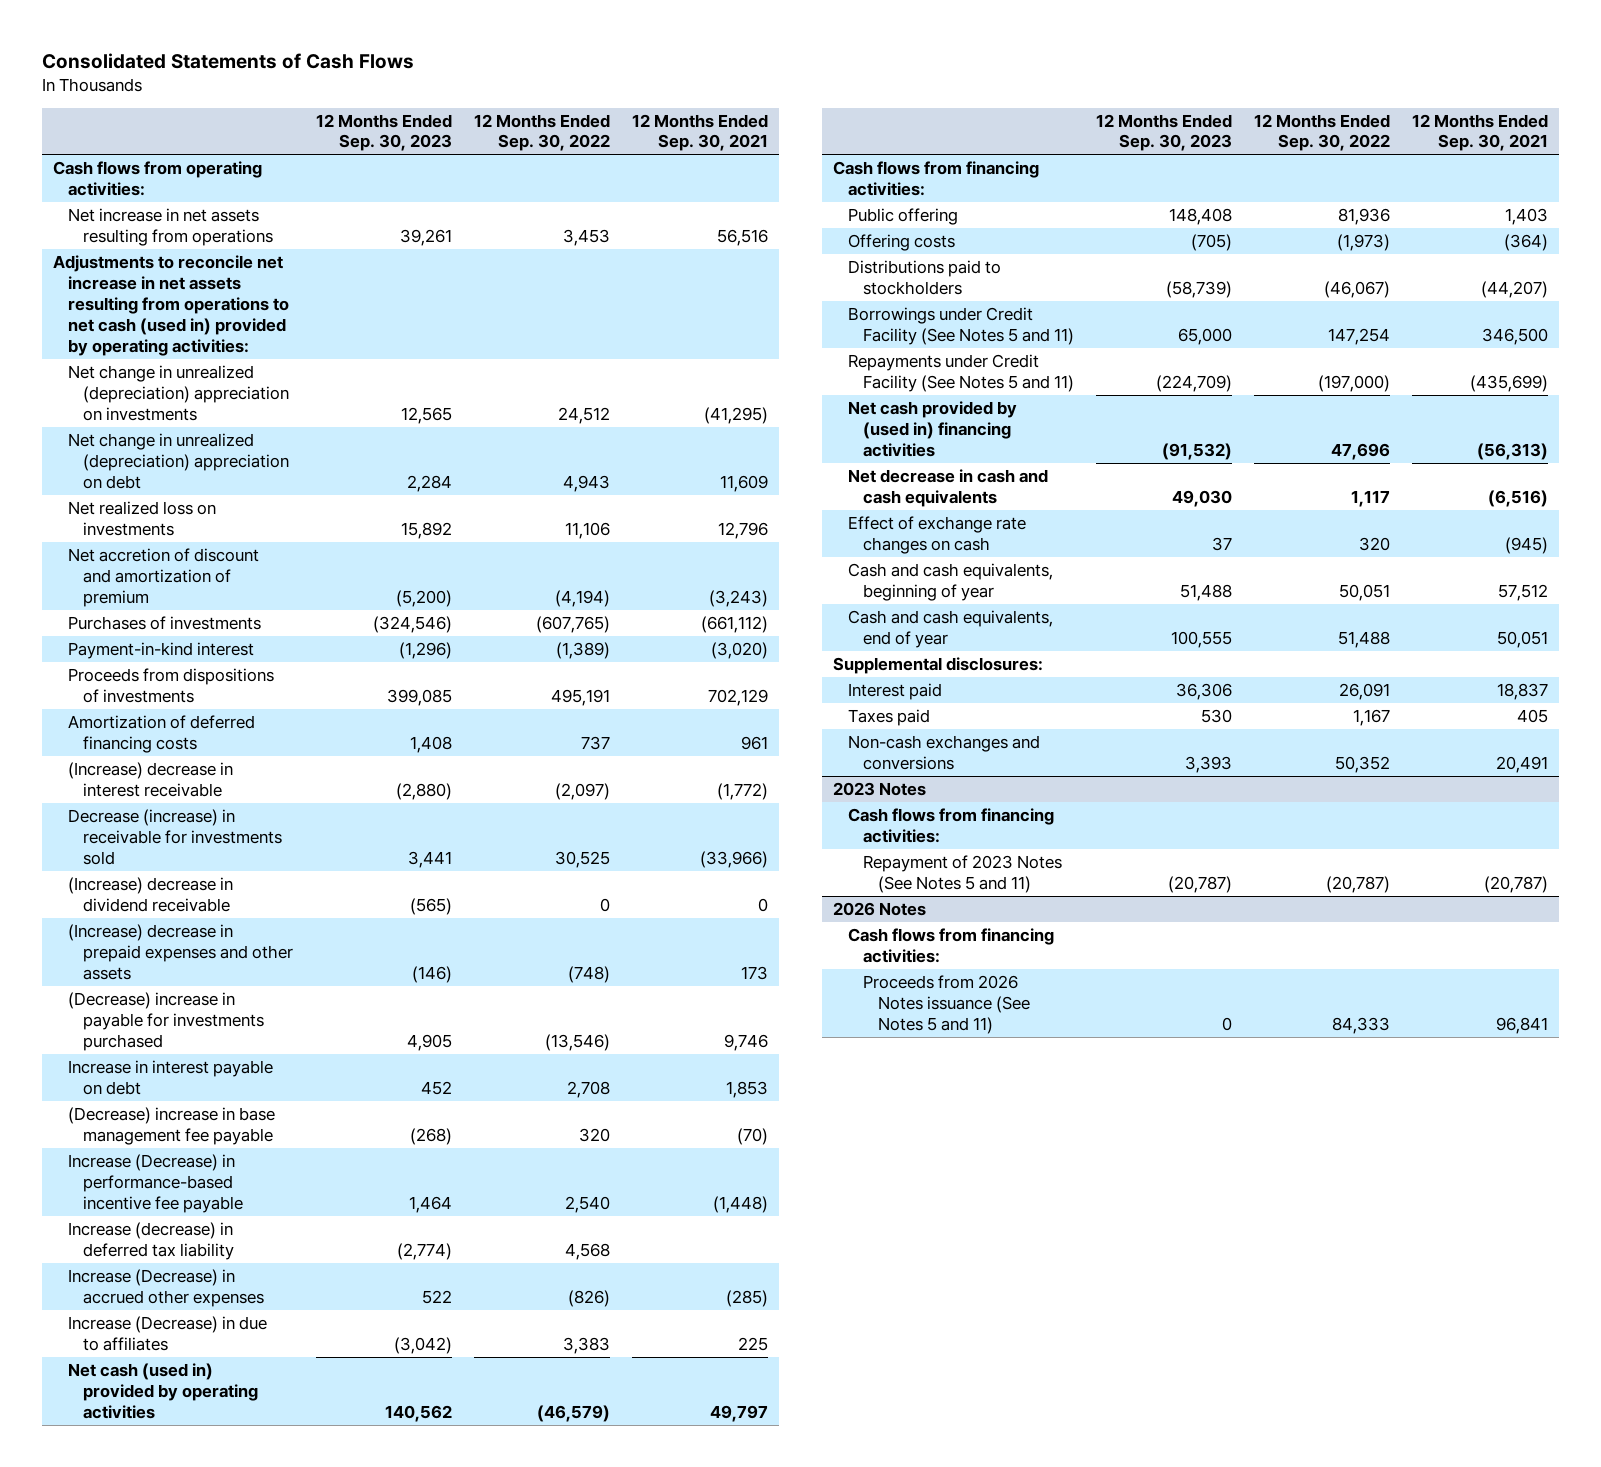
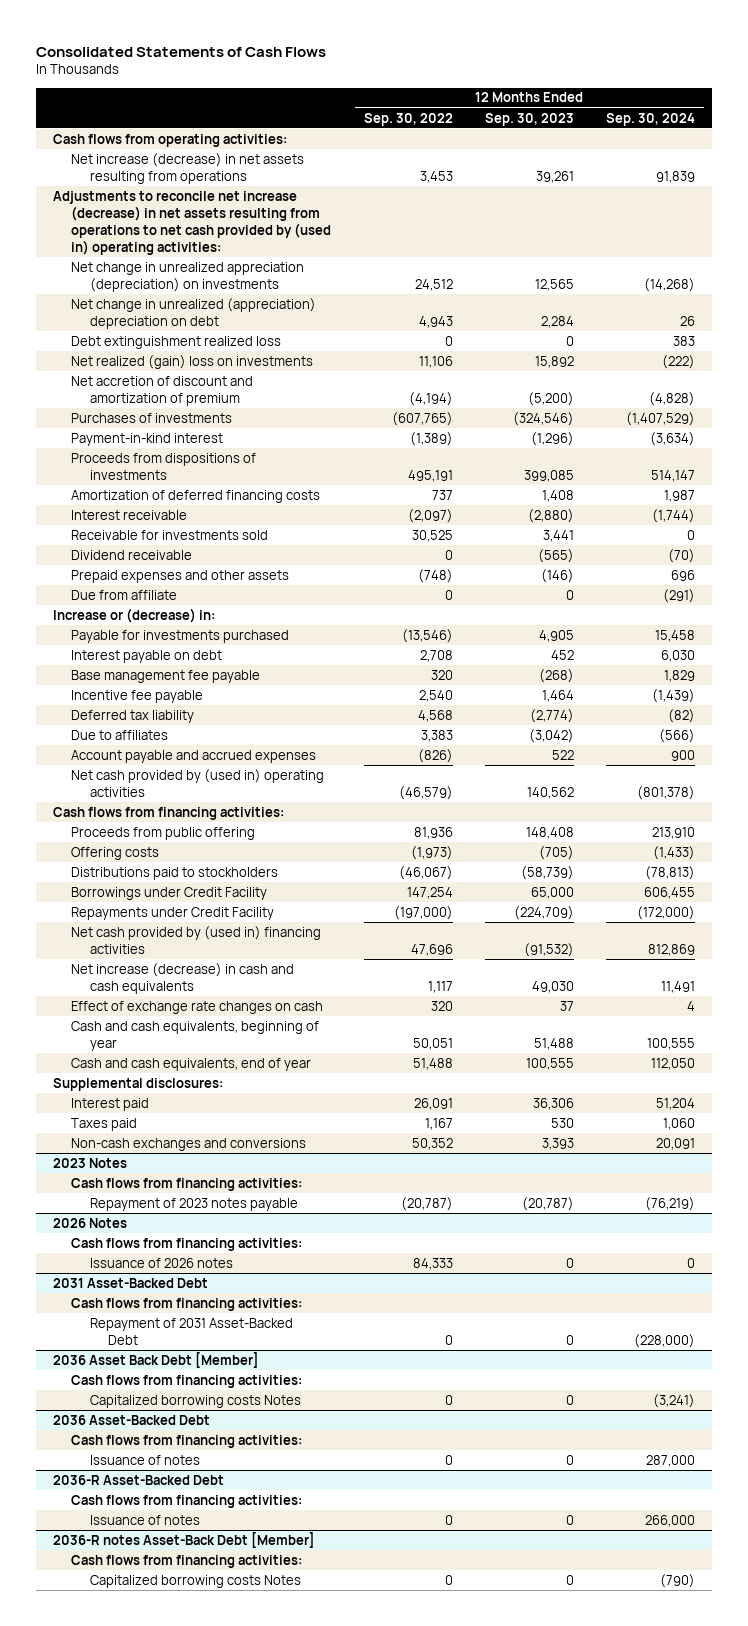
- | 12 Months Ended Sep. 30, 2023 | 12 Months Ended Sep. 30, 2022 | 12 Months Ended Sep. 30, 2021
+ | 12 Months Ended Sep. 30, 2022 | 12 Months Ended Sep. 30, 2023 | 12 Months Ended Sep. 30, 2024
- Net increase in net assets resulting from operations | 39,261 | 3,453 | 56,516
- Adjustments to reconcile net increase in net assets resulting from operations to net cash (used in) provided by operating activities:
- Net change in unrealized (depreciation) appreciation on investments | 12,565 | 24,512 | (41,295)
- Net change in unrealized (depreciation) appreciation on debt | 2,284 | 4,943 | 11,609
- Net realized loss on investments | 15,892 | 11,106 | 12,796
+ Net increase (decrease) in net assets resulting from operations | 3,453 | 39,261 | 91,839
+ Adjustments to reconcile net increase (decrease) in net assets resulting from operations to net cash provided by (used in) operating activities:
+ Net change in unrealized appreciation (depreciation) on investments | 24,512 | 12,565 | (14,268)
+ Net change in unrealized (appreciation) depreciation on debt | 4,943 | 2,284 | 26
+ Debt extinguishment realized loss | 0 | 0 | 383
+ Net realized (gain) loss on investments | 11,106 | 15,892 | (222)
- (Increase) decrease in interest receivable | (2,880) | (2,097) | (1,772)
- Decrease (increase) in receivable for investments sold | 3,441 | 30,525 | (33,966)
- (Increase) decrease in dividend receivable | (565) | 0 | 0
- (Increase) decrease in prepaid expenses and other assets | (146) | (748) | 173
- (Decrease) increase in payable for investments purchased | 4,905 | (13,546) | 9,746
- Increase in interest payable on debt | 452 | 2,708 | 1,853
- (Decrease) increase in base management fee payable | (268) | 320 | (70)
- Increase (Decrease) in performance-based incentive fee payable | 1,464 | 2,540 | (1,448)
- Increase (decrease) in deferred tax liability | (2,774) | 4,568 |
- Increase (Decrease) in accrued other expenses | 522 | (826) | (285)
- Increase (Decrease) in due to affiliates | (3,042) | 3,383 | 225
- Net cash (used in) provided by operating activities | 140,562 | (46,579) | 49,797
+ Interest receivable | (2,097) | (2,880) | (1,744)
+ Receivable for investments sold | 30,525 | 3,441 | 0
+ Dividend receivable | 0 | (565) | (70)
+ Prepaid expenses and other assets | (748) | (146) | 696
+ Due from affiliate | 0 | 0 | (291)
+ Increase or (decrease) in:
+ Payable for investments purchased | (13,546) | 4,905 | 15,458
+ Interest payable on debt | 2,708 | 452 | 6,030
+ Base management fee payable | 320 | (268) | 1,829
+ Incentive fee payable | 2,540 | 1,464 | (1,439)
+ Deferred tax liability | 4,568 | (2,774) | (82)
+ Due to affiliates | 3,383 | (3,042) | (566)
+ Account payable and accrued expenses | (826) | 522 | 900
+ Net cash provided by (used in) operating activities | (46,579) | 140,562 | (801,378)
- Public offering | 148,408 | 81,936 | 1,403
+ Proceeds from public offering | 81,936 | 148,408 | 213,910
- Borrowings under Credit Facility (See Notes 5 and 11) | 65,000 | 147,254 | 346,500
- Repayments under Credit Facility (See Notes 5 and 11) | (224,709) | (197,000) | (435,699)
+ Borrowings under Credit Facility | 147,254 | 65,000 | 606,455
+ Repayments under Credit Facility | (197,000) | (224,709) | (172,000)
- Net decrease in cash and cash equivalents | 49,030 | 1,117 | (6,516)
+ Net increase (decrease) in cash and cash equivalents | 1,117 | 49,030 | 11,491
@ 2023 Notes
- Repayment of 2023 Notes (See Notes 5 and 11) | (20,787) | (20,787) | (20,787)
+ Repayment of 2023 notes payable | (20,787) | (20,787) | (76,219)
@ 2026 Notes
- Proceeds from 2026 Notes issuance (See Notes 5 and 11) | 0 | 84,333 | 96,841
+ Issuance of 2026 notes | 84,333 | 0 | 0
+ 2031 Asset-Backed Debt
+ Cash flows from financing activities:
+ Repayment of 2031 Asset-Backed Debt | 0 | 0 | (228,000)
+ 2036 Asset Back Debt [Member]
+ Cash flows from financing activities:
+ Capitalized borrowing costs Notes | 0 | 0 | (3,241)
+ 2036 Asset-Backed Debt
+ Cash flows from financing activities:
+ Issuance of notes | 0 | 0 | 287,000
+ 2036-R Asset-Backed Debt
+ Cash flows from financing activities:
+ Issuance of notes | 0 | 0 | 266,000
+ 2036-R notes Asset-Back Debt [Member]
+ Cash flows from financing activities:
+ Capitalized borrowing costs Notes | 0 | 0 | (790)

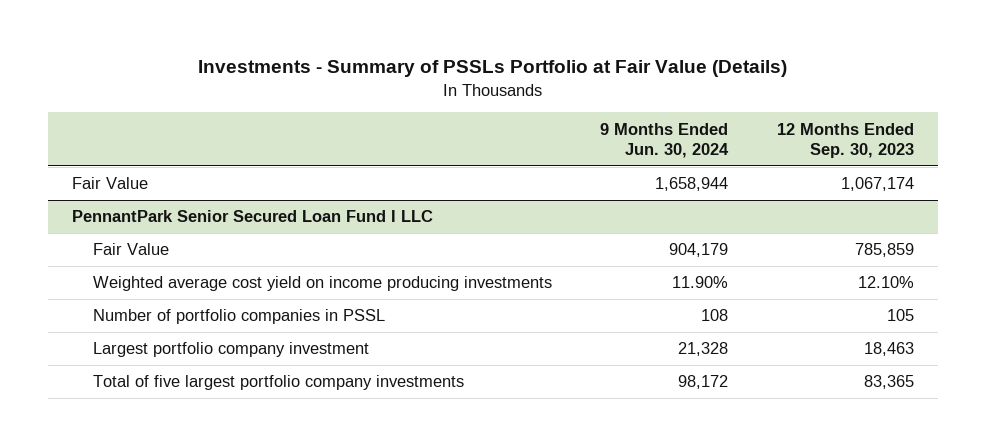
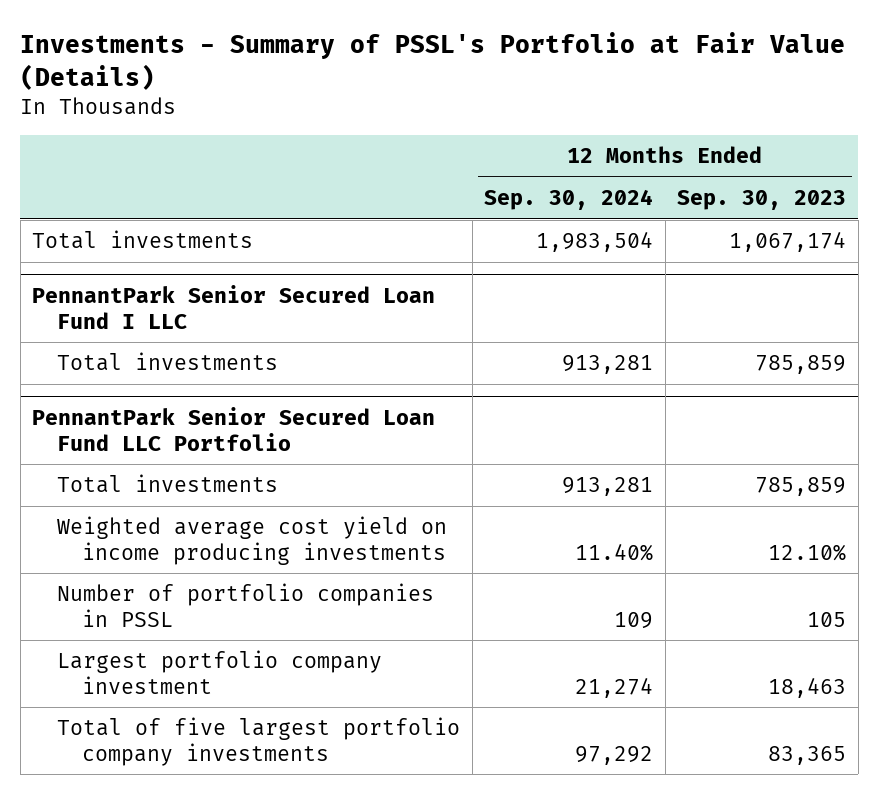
- Investments - Summary of PSSLs Portfolio at Fair Value (Details)
+ Investments - Summary of PSSL's Portfolio at Fair Value (Details)
- | 9 Months Ended Jun. 30, 2024 | 12 Months Ended Sep. 30, 2023
+ | 12 Months Ended Sep. 30, 2024 | 12 Months Ended Sep. 30, 2023
- Fair Value | 1,658,944 | 1,067,174
+ Total investments | 1,983,504 | 1,067,174
@ PennantPark Senior Secured Loan Fund I LLC
- Fair Value | 904,179 | 785,859
+ Total investments | 913,281 | 785,859
+ PennantPark Senior Secured Loan Fund LLC Portfolio
+ Total investments | 913,281 | 785,859

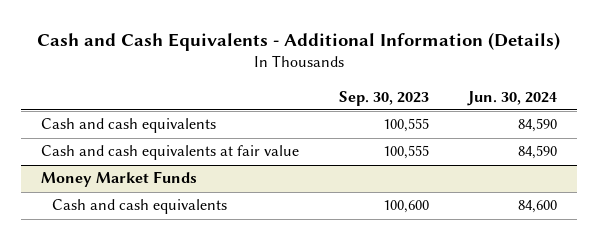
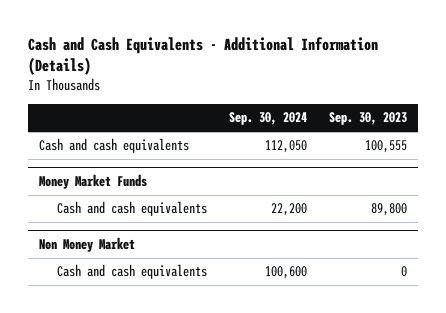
- | Sep. 30, 2023 | Jun. 30, 2024
+ | Sep. 30, 2024 | Sep. 30, 2023
- Cash and cash equivalents at fair value | 100,555 | 84,590
@ Money Market Funds
- Cash and cash equivalents | 100,600 | 84,600
+ Cash and cash equivalents | 22,200 | 89,800
+ Non Money Market
+ Cash and cash equivalents | 100,600 | 0

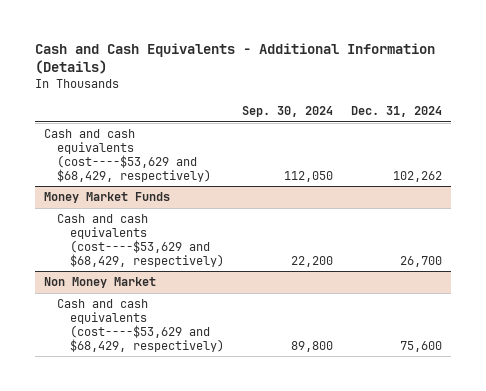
- | Sep. 30, 2024 | Sep. 30, 2023
+ | Sep. 30, 2024 | Dec. 31, 2024
- Cash and cash equivalents | 112,050 | 100,555
+ Cash and cash equivalents (cost----$53,629 and $68,429, respectively) | 112,050 | 102,262
@ Money Market Funds
- Cash and cash equivalents | 22,200 | 89,800
+ Cash and cash equivalents (cost----$53,629 and $68,429, respectively) | 22,200 | 26,700
@ Non Money Market
- Cash and cash equivalents | 100,600 | 0
+ Cash and cash equivalents (cost----$53,629 and $68,429, respectively) | 89,800 | 75,600

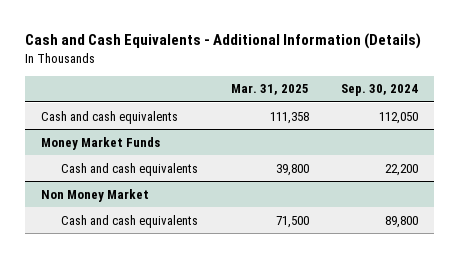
- | Sep. 30, 2024 | Dec. 31, 2024
+ | Mar. 31, 2025 | Sep. 30, 2024
- Cash and cash equivalents (cost----$53,629 and $68,429, respectively) | 112,050 | 102,262
+ Cash and cash equivalents | 111,358 | 112,050
@ Money Market Funds
- Cash and cash equivalents (cost----$53,629 and $68,429, respectively) | 22,200 | 26,700
+ Cash and cash equivalents | 39,800 | 22,200
@ Non Money Market
- Cash and cash equivalents (cost----$53,629 and $68,429, respectively) | 89,800 | 75,600
+ Cash and cash equivalents | 71,500 | 89,800

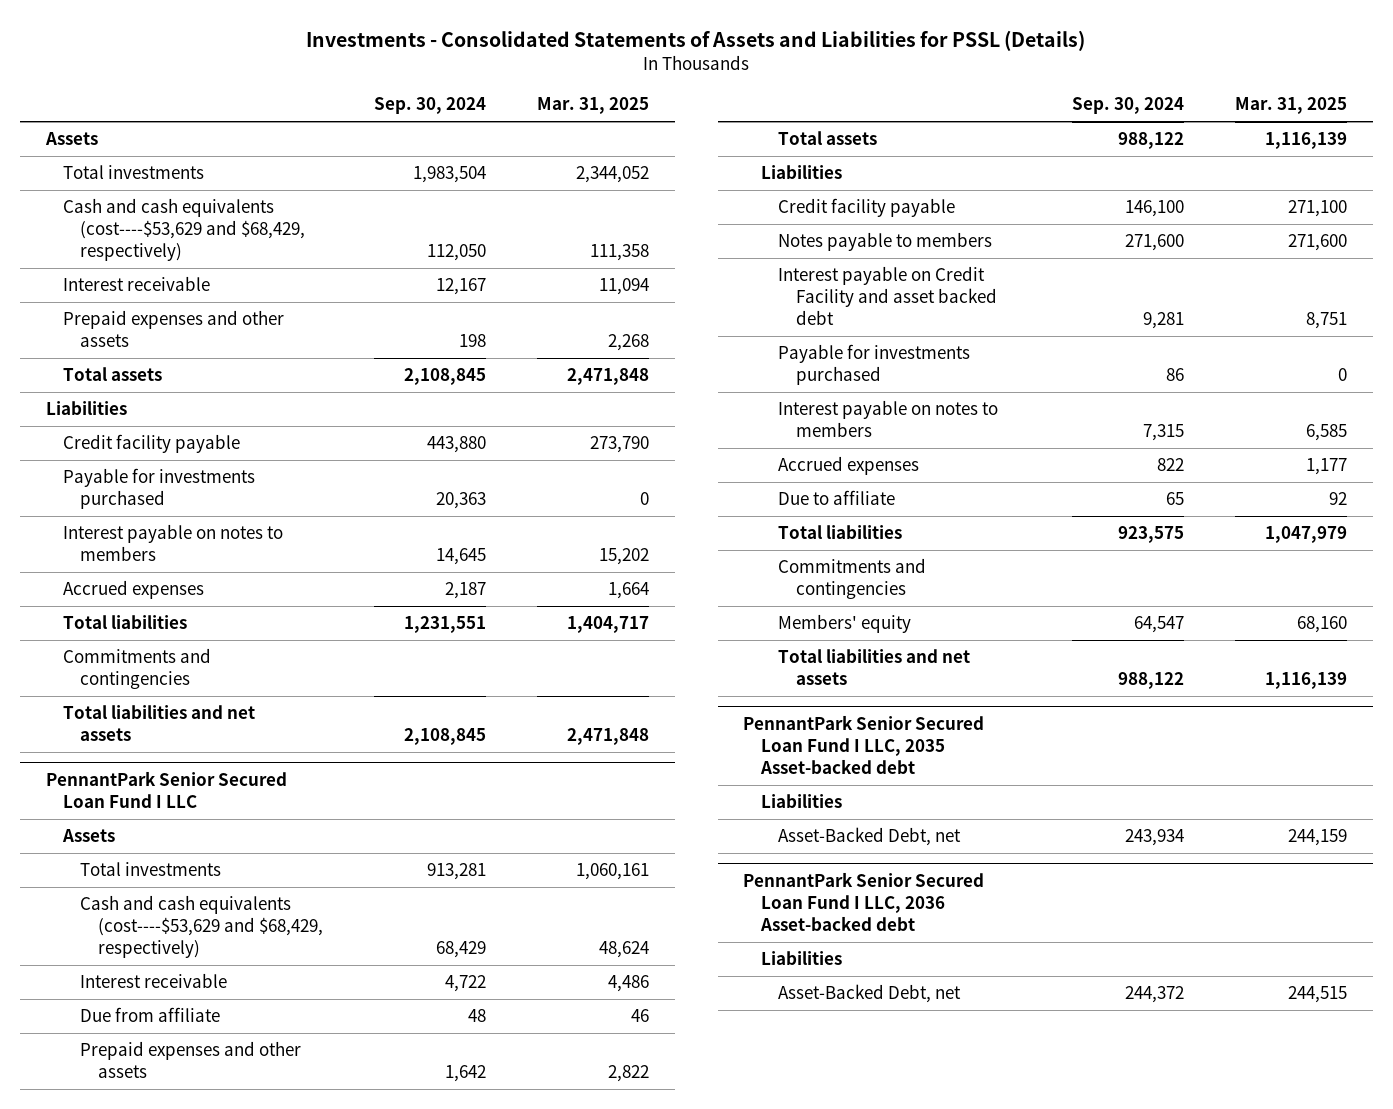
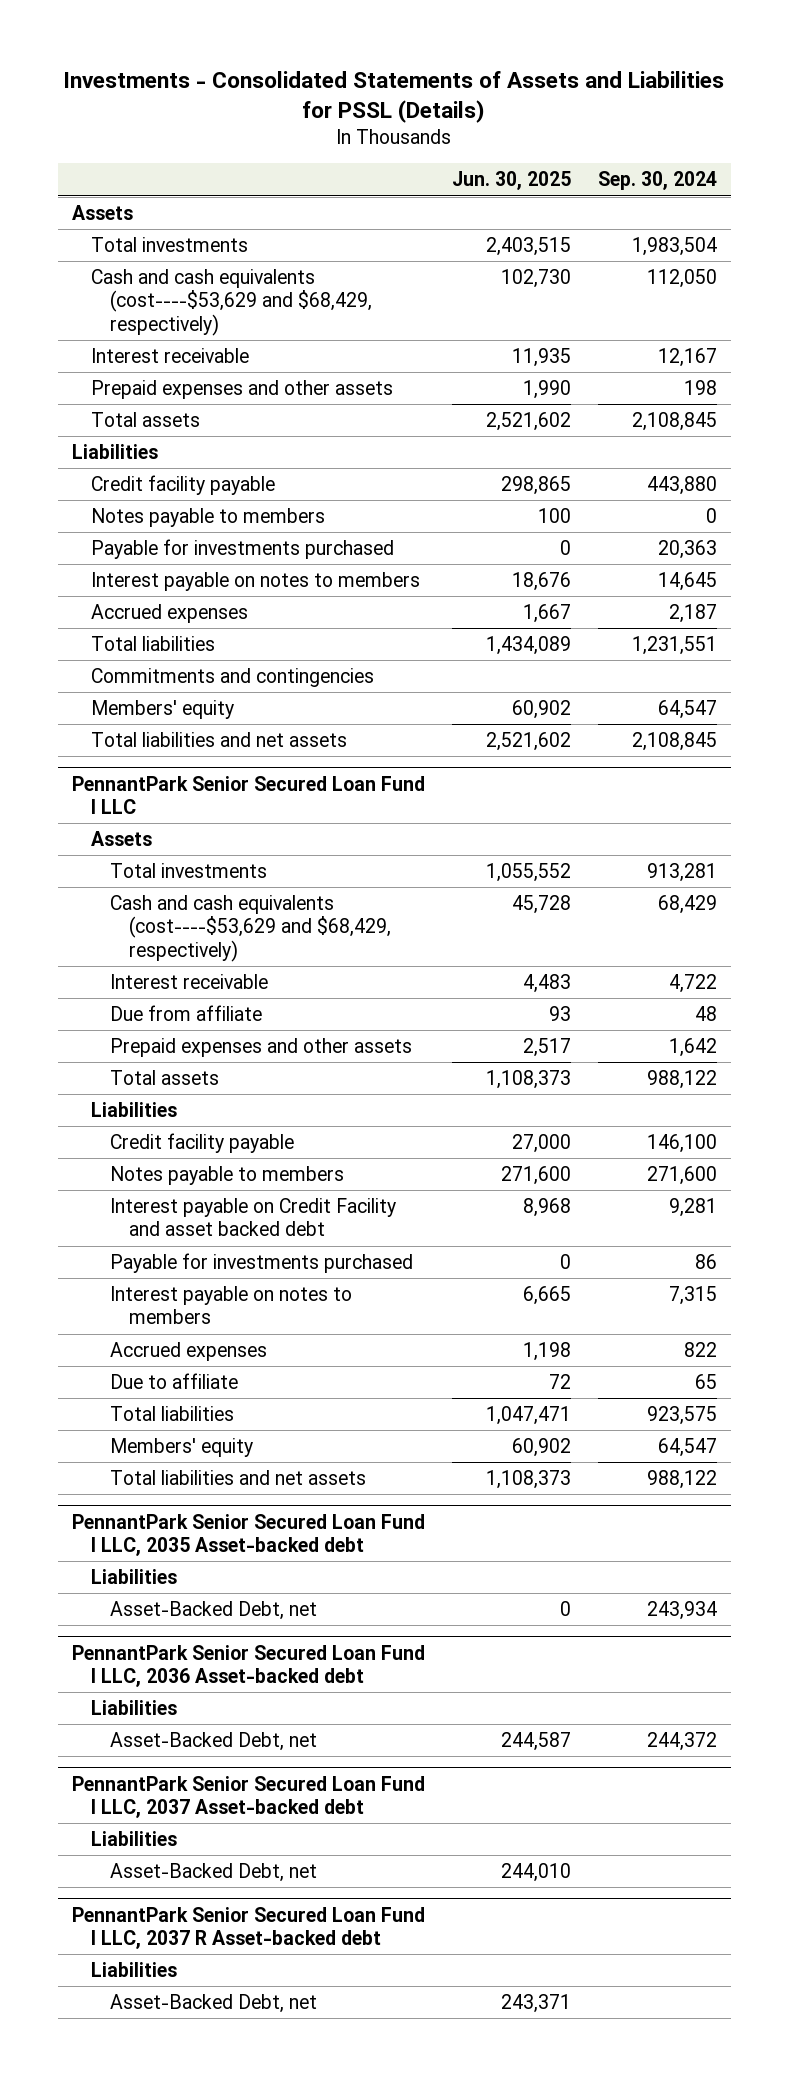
- | Sep. 30, 2024 | Mar. 31, 2025
+ | Jun. 30, 2025 | Sep. 30, 2024
+ Notes payable to members | 100 | 0
+ Members' equity | 60,902 | 64,547
@ PennantPark Senior Secured Loan Fund I LLC
- Commitments and contingencies
+ PennantPark Senior Secured Loan Fund I LLC, 2037 Asset-backed debt
+ Liabilities
+ Asset-Backed Debt, net | 244,010 |
+ PennantPark Senior Secured Loan Fund I LLC, 2037 R Asset-backed debt
+ Liabilities
+ Asset-Backed Debt, net | 243,371 |

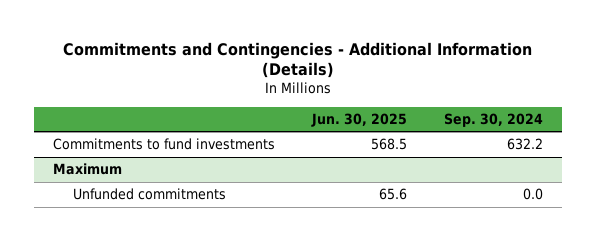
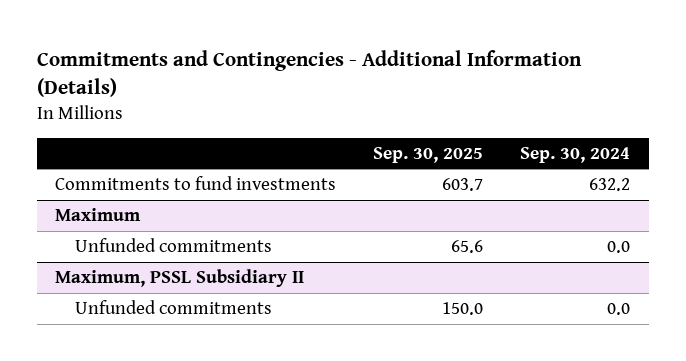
- | Jun. 30, 2025 | Sep. 30, 2024
+ | Sep. 30, 2025 | Sep. 30, 2024
+ Maximum, PSSL Subsidiary II
+ Unfunded commitments | 150.0 | 0.0

